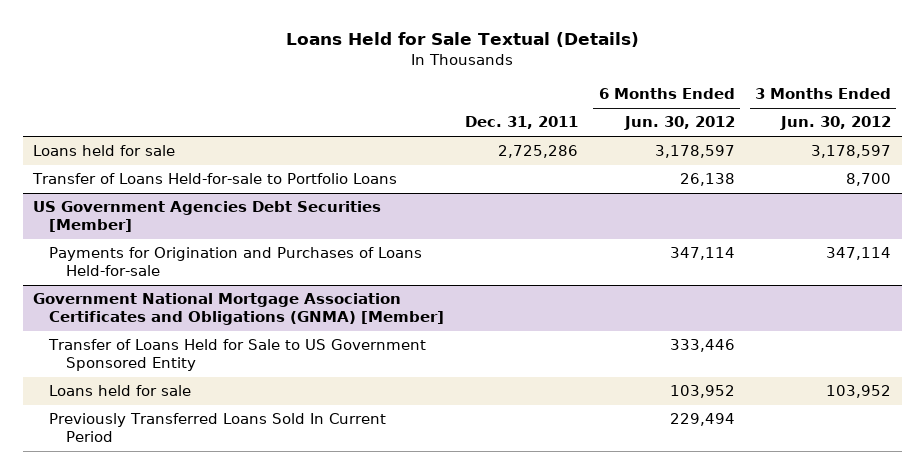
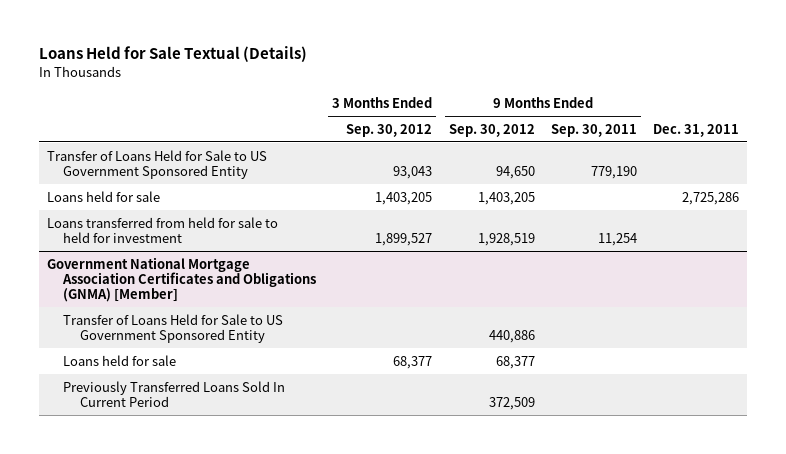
- | Dec. 31, 2011 | 6 Months Ended Jun. 30, 2012 | 3 Months Ended Jun. 30, 2012
+ | 3 Months Ended Sep. 30, 2012 | 9 Months Ended Sep. 30, 2012 | 9 Months Ended Sep. 30, 2011 | Dec. 31, 2011
+ Transfer of Loans Held for Sale to US Government Sponsored Entity | 93,043 | 94,650 | 779,190 |
- Transfer of Loans Held-for-sale to Portfolio Loans | | 26,138 | 8,700
- US Government Agencies Debt Securities [Member]
- Payments for Origination and Purchases of Loans Held-for-sale | | 347,114 | 347,114
+ Loans transferred from held for sale to held for investment | 1,899,527 | 1,928,519 | 11,254 |

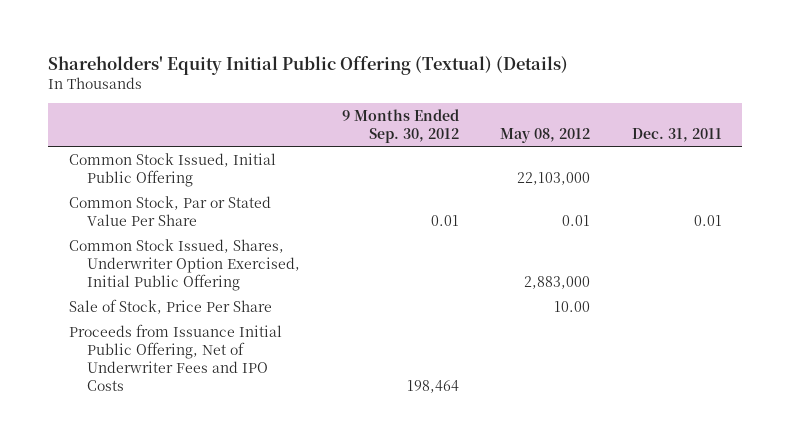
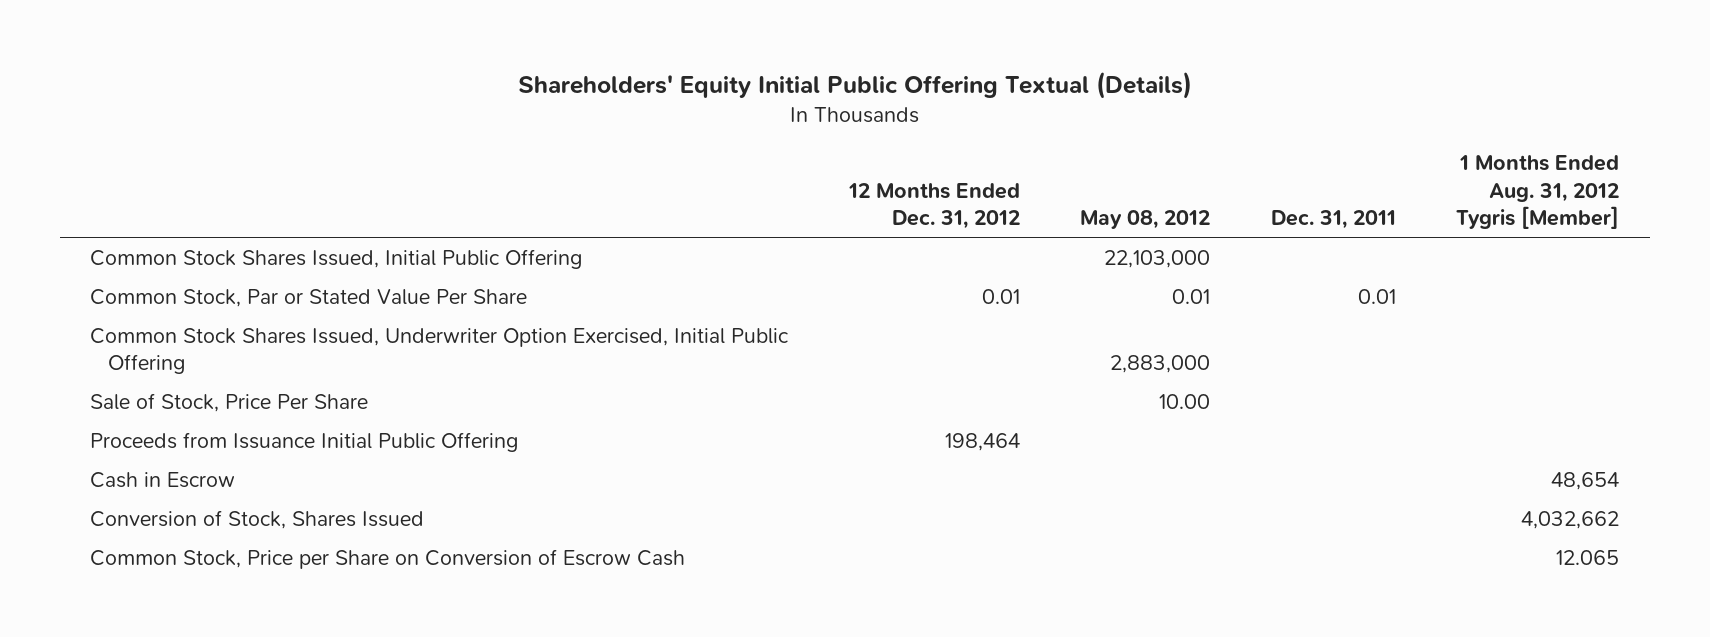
- Shareholders' Equity Initial Public Offering (Textual) (Details)
+ Shareholders' Equity Initial Public Offering Textual (Details)
- | 9 Months Ended Sep. 30, 2012 | May 08, 2012 | Dec. 31, 2011
+ | 12 Months Ended Dec. 31, 2012 | May 08, 2012 | Dec. 31, 2011 | 1 Months Ended Aug. 31, 2012 Tygris [Member]
- Common Stock Issued, Initial Public Offering | | 22,103,000 |
+ Common Stock Shares Issued, Initial Public Offering | | 22,103,000 | |
- Common Stock Issued, Shares, Underwriter Option Exercised, Initial Public Offering | | 2,883,000 |
+ Common Stock Shares Issued, Underwriter Option Exercised, Initial Public Offering | | 2,883,000 | |
- Proceeds from Issuance Initial Public Offering, Net of Underwriter Fees and IPO Costs | 198,464 | |
+ Proceeds from Issuance Initial Public Offering | 198,464 | | |
+ Cash in Escrow | | | | 48,654
+ Conversion of Stock, Shares Issued | | | | 4,032,662
+ Common Stock, Price per Share on Conversion of Escrow Cash | | | | 12.065

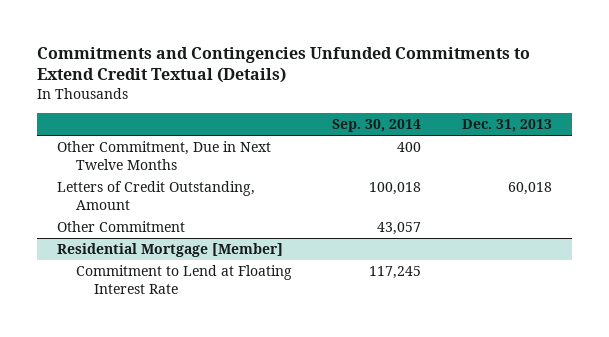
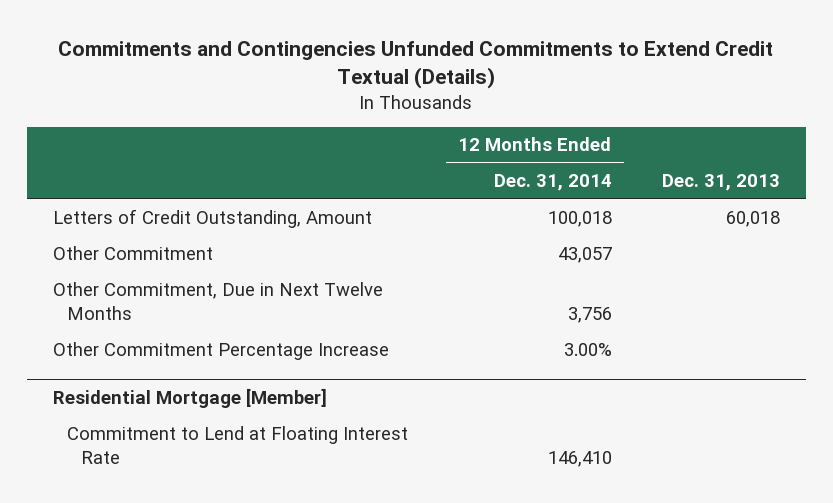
- | Sep. 30, 2014 | Dec. 31, 2013
+ | 12 Months Ended Dec. 31, 2014 | Dec. 31, 2013
moved down: Other Commitment, Due in Next Twelve Months | 3,756 |
+ Other Commitment Percentage Increase | 3.00% |

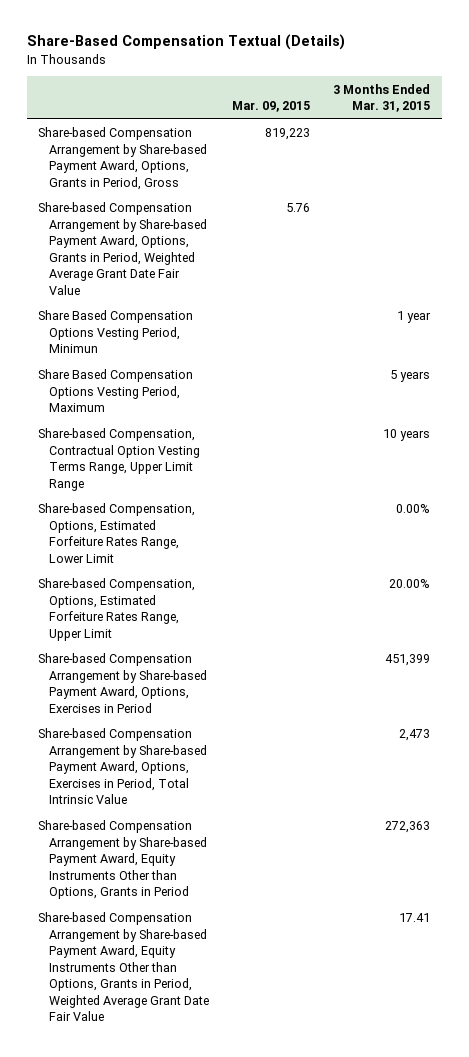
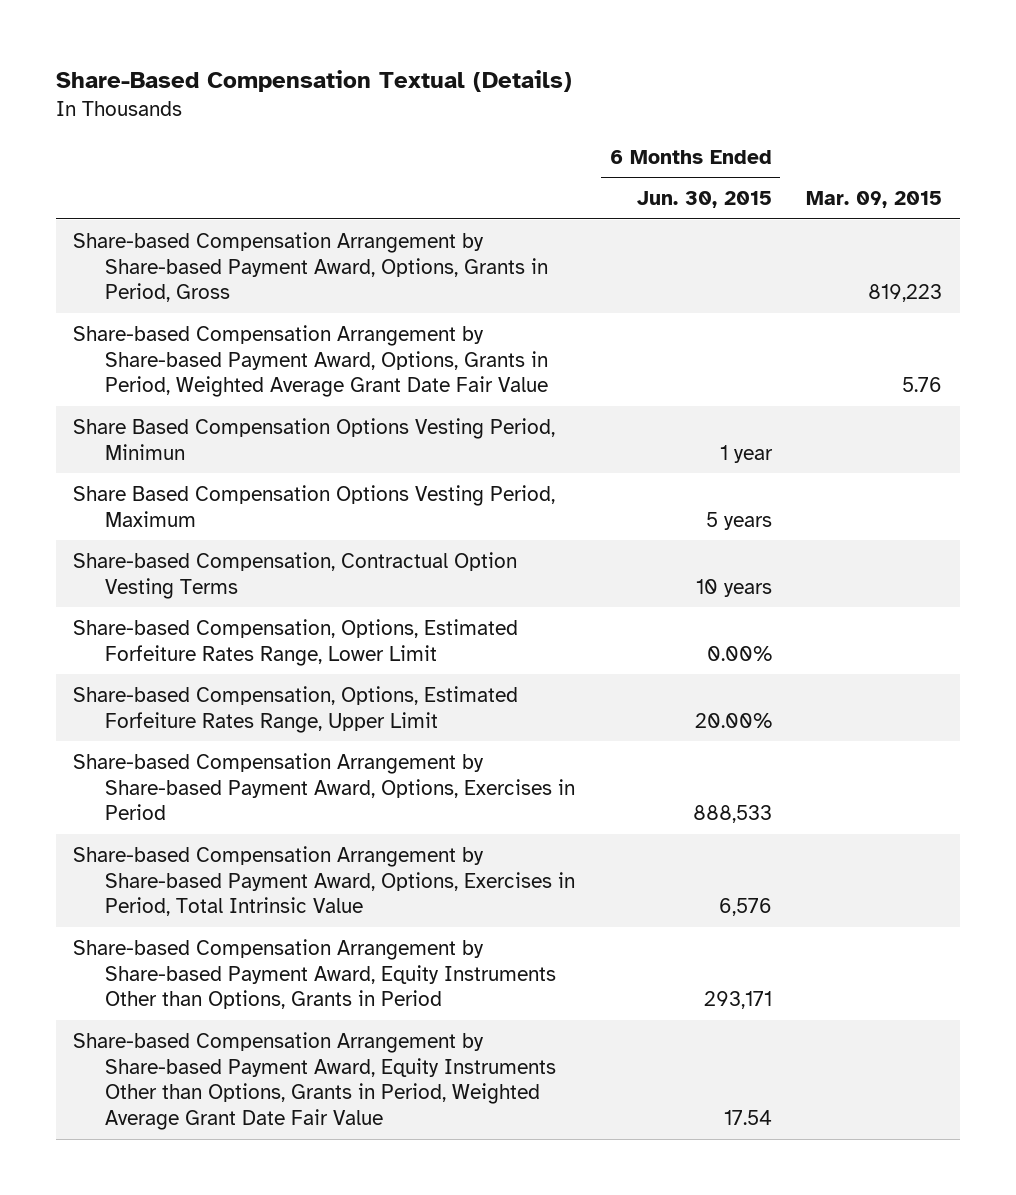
- | Mar. 09, 2015 | 3 Months Ended Mar. 31, 2015
+ | 6 Months Ended Jun. 30, 2015 | Mar. 09, 2015
- Share-based Compensation, Contractual Option Vesting Terms Range, Upper Limit Range | | 10 years
+ Share-based Compensation, Contractual Option Vesting Terms | 10 years |

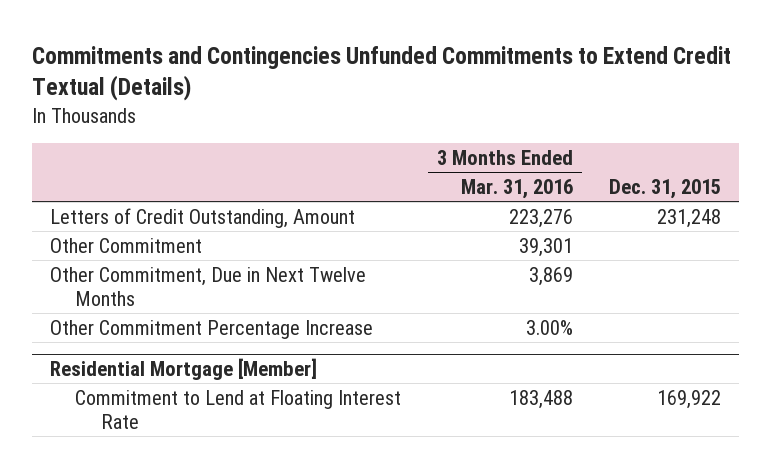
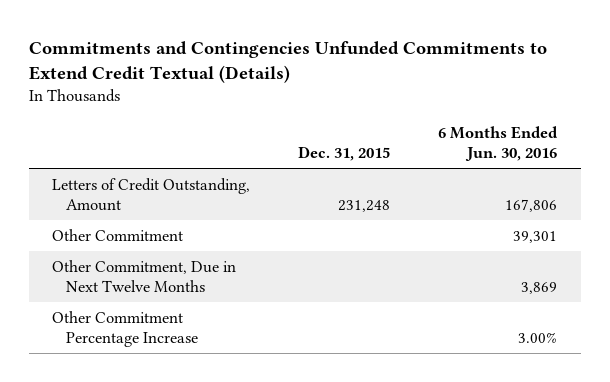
- | 3 Months Ended Mar. 31, 2016 | Dec. 31, 2015
+ | Dec. 31, 2015 | 6 Months Ended Jun. 30, 2016
- Residential Mortgage [Member]
- Commitment to Lend at Floating Interest Rate | 183,488 | 169,922

